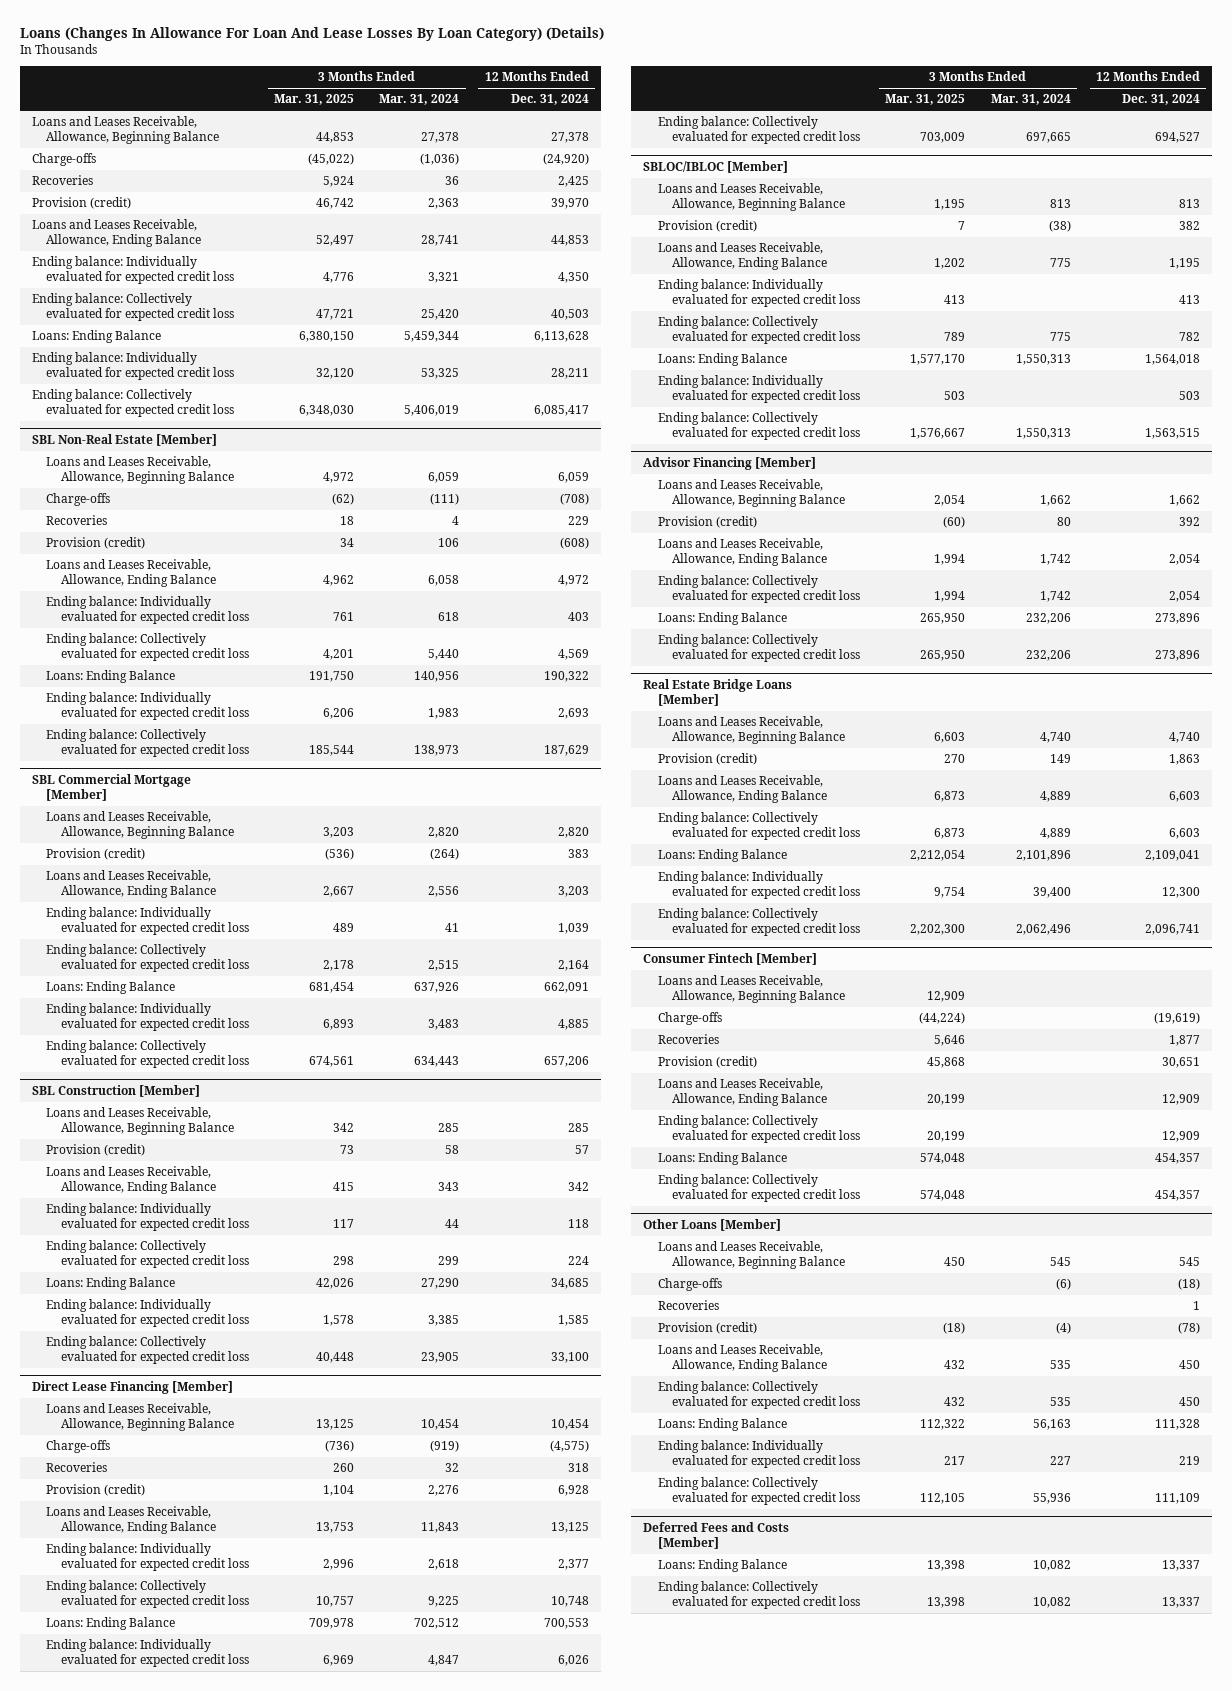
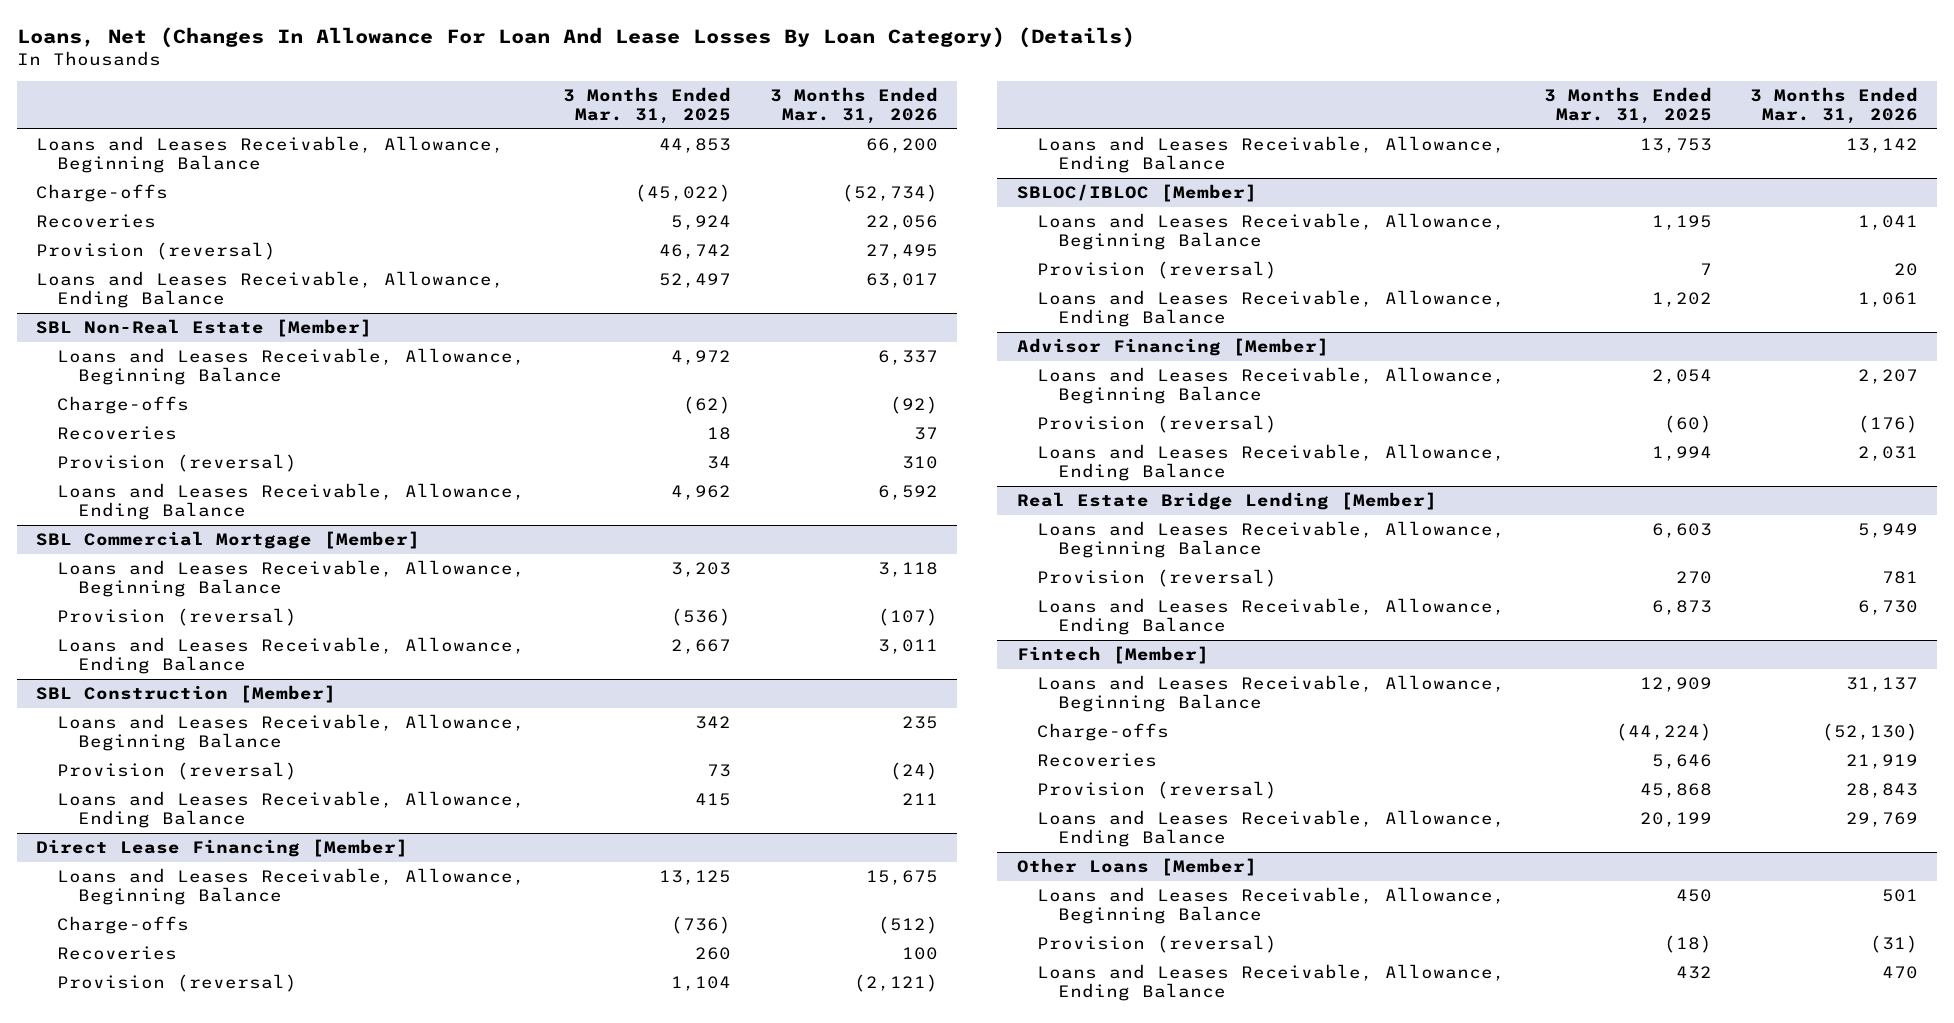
- Loans (Changes In Allowance For Loan And Lease Losses By Loan Category) (Details)
+ Loans, Net (Changes In Allowance For Loan And Lease Losses By Loan Category) (Details)
- | 3 Months Ended Mar. 31, 2025 | 3 Months Ended Mar. 31, 2024 | 12 Months Ended Dec. 31, 2024
+ | 3 Months Ended Mar. 31, 2025 | 3 Months Ended Mar. 31, 2026
- Provision (credit) | 46,742 | 2,363 | 39,970
+ Provision (reversal) | 46,742 | 27,495
- Ending balance: Individually evaluated for expected credit loss | 4,776 | 3,321 | 4,350
- Ending balance: Collectively evaluated for expected credit loss | 47,721 | 25,420 | 40,503
- Loans: Ending Balance | 6,380,150 | 5,459,344 | 6,113,628
- Ending balance: Individually evaluated for expected credit loss | 32,120 | 53,325 | 28,211
- Ending balance: Collectively evaluated for expected credit loss | 6,348,030 | 5,406,019 | 6,085,417
@ SBL Non-Real Estate [Member]
- Provision (credit) | 34 | 106 | (608)
+ Provision (reversal) | 34 | 310
- Ending balance: Individually evaluated for expected credit loss | 761 | 618 | 403
- Ending balance: Collectively evaluated for expected credit loss | 4,201 | 5,440 | 4,569
- Loans: Ending Balance | 191,750 | 140,956 | 190,322
- Ending balance: Individually evaluated for expected credit loss | 6,206 | 1,983 | 2,693
- Ending balance: Collectively evaluated for expected credit loss | 185,544 | 138,973 | 187,629
@ SBL Commercial Mortgage [Member]
- Provision (credit) | (536) | (264) | 383
+ Provision (reversal) | (536) | (107)
- Ending balance: Individually evaluated for expected credit loss | 489 | 41 | 1,039
- Ending balance: Collectively evaluated for expected credit loss | 2,178 | 2,515 | 2,164
- Loans: Ending Balance | 681,454 | 637,926 | 662,091
- Ending balance: Individually evaluated for expected credit loss | 6,893 | 3,483 | 4,885
- Ending balance: Collectively evaluated for expected credit loss | 674,561 | 634,443 | 657,206
@ SBL Construction [Member]
- Provision (credit) | 73 | 58 | 57
+ Provision (reversal) | 73 | (24)
- Ending balance: Individually evaluated for expected credit loss | 117 | 44 | 118
- Ending balance: Collectively evaluated for expected credit loss | 298 | 299 | 224
- Loans: Ending Balance | 42,026 | 27,290 | 34,685
- Ending balance: Individually evaluated for expected credit loss | 1,578 | 3,385 | 1,585
- Ending balance: Collectively evaluated for expected credit loss | 40,448 | 23,905 | 33,100
@ Direct Lease Financing [Member]
- Provision (credit) | 1,104 | 2,276 | 6,928
+ Provision (reversal) | 1,104 | (2,121)
- Ending balance: Individually evaluated for expected credit loss | 2,996 | 2,618 | 2,377
- Ending balance: Collectively evaluated for expected credit loss | 10,757 | 9,225 | 10,748
- Loans: Ending Balance | 709,978 | 702,512 | 700,553
- Ending balance: Individually evaluated for expected credit loss | 6,969 | 4,847 | 6,026
- Ending balance: Collectively evaluated for expected credit loss | 703,009 | 697,665 | 694,527
@ SBLOC/IBLOC [Member]
- Provision (credit) | 7 | (38) | 382
+ Provision (reversal) | 7 | 20
- Ending balance: Individually evaluated for expected credit loss | 413 | | 413
- Ending balance: Collectively evaluated for expected credit loss | 789 | 775 | 782
- Loans: Ending Balance | 1,577,170 | 1,550,313 | 1,564,018
- Ending balance: Individually evaluated for expected credit loss | 503 | | 503
- Ending balance: Collectively evaluated for expected credit loss | 1,576,667 | 1,550,313 | 1,563,515
@ Advisor Financing [Member]
- Provision (credit) | (60) | 80 | 392
+ Provision (reversal) | (60) | (176)
- Ending balance: Collectively evaluated for expected credit loss | 1,994 | 1,742 | 2,054
- Loans: Ending Balance | 265,950 | 232,206 | 273,896
- Ending balance: Collectively evaluated for expected credit loss | 265,950 | 232,206 | 273,896
- Real Estate Bridge Loans [Member]
+ Real Estate Bridge Lending [Member]
- Provision (credit) | 270 | 149 | 1,863
+ Provision (reversal) | 270 | 781
- Ending balance: Collectively evaluated for expected credit loss | 6,873 | 4,889 | 6,603
- Loans: Ending Balance | 2,212,054 | 2,101,896 | 2,109,041
- Ending balance: Individually evaluated for expected credit loss | 9,754 | 39,400 | 12,300
- Ending balance: Collectively evaluated for expected credit loss | 2,202,300 | 2,062,496 | 2,096,741
- Consumer Fintech [Member]
+ Fintech [Member]
- Provision (credit) | 45,868 | | 30,651
+ Provision (reversal) | 45,868 | 28,843
- Ending balance: Collectively evaluated for expected credit loss | 20,199 | | 12,909
- Loans: Ending Balance | 574,048 | | 454,357
- Ending balance: Collectively evaluated for expected credit loss | 574,048 | | 454,357
@ Other Loans [Member]
- Charge-offs | | (6) | (18)
- Recoveries | | | 1
- Provision (credit) | (18) | (4) | (78)
+ Provision (reversal) | (18) | (31)
- Ending balance: Collectively evaluated for expected credit loss | 432 | 535 | 450
- Loans: Ending Balance | 112,322 | 56,163 | 111,328
- Ending balance: Individually evaluated for expected credit loss | 217 | 227 | 219
- Ending balance: Collectively evaluated for expected credit loss | 112,105 | 55,936 | 111,109
- Deferred Fees and Costs [Member]
- Loans: Ending Balance | 13,398 | 10,082 | 13,337
- Ending balance: Collectively evaluated for expected credit loss | 13,398 | 10,082 | 13,337

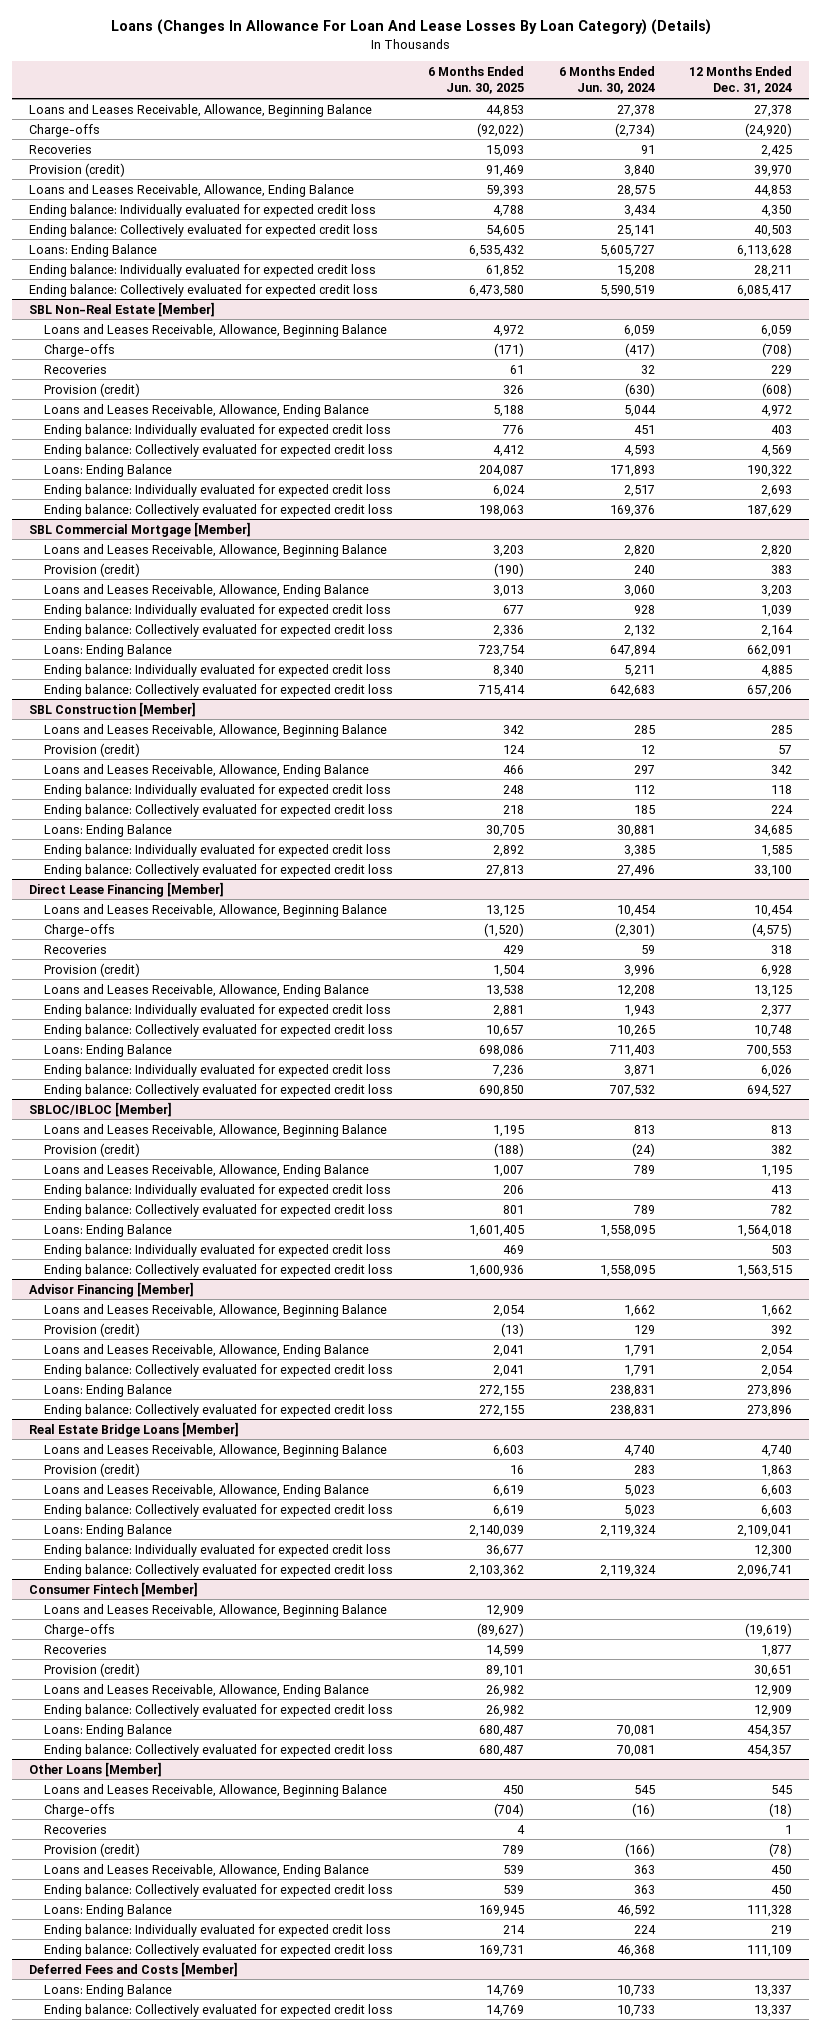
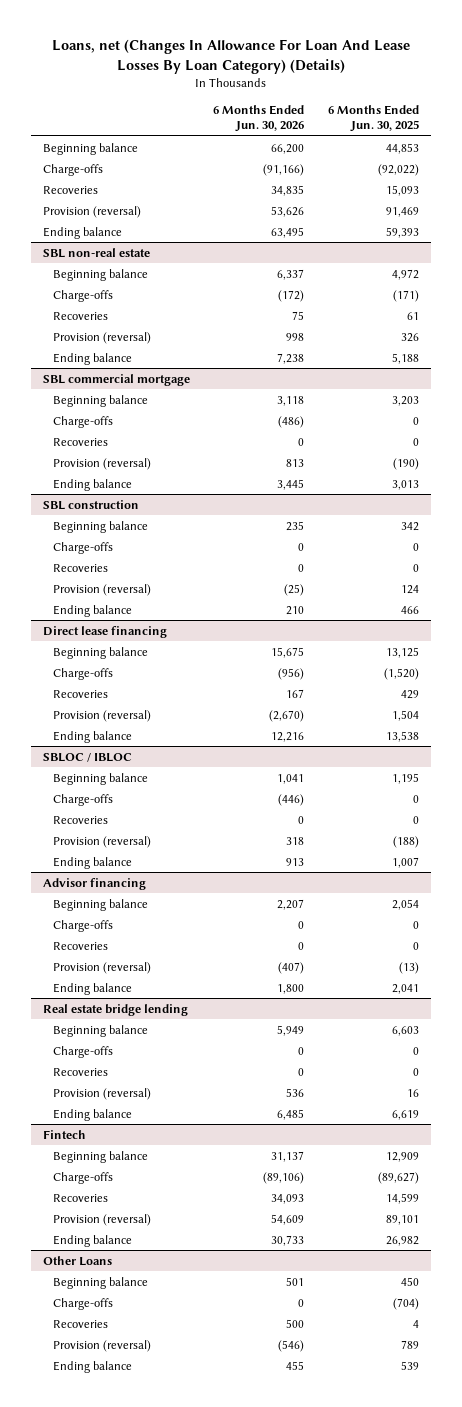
- Loans (Changes In Allowance For Loan And Lease Losses By Loan Category) (Details)
+ Loans, net (Changes In Allowance For Loan And Lease Losses By Loan Category) (Details)
- | 6 Months Ended Jun. 30, 2025 | 6 Months Ended Jun. 30, 2024 | 12 Months Ended Dec. 31, 2024
+ | 6 Months Ended Jun. 30, 2026 | 6 Months Ended Jun. 30, 2025
- Loans and Leases Receivable, Allowance, Beginning Balance | 44,853 | 27,378 | 27,378
+ Beginning balance | 66,200 | 44,853
- Provision (credit) | 91,469 | 3,840 | 39,970
- Loans and Leases Receivable, Allowance, Ending Balance | 59,393 | 28,575 | 44,853
- Ending balance: Individually evaluated for expected credit loss | 4,788 | 3,434 | 4,350
- Ending balance: Collectively evaluated for expected credit loss | 54,605 | 25,141 | 40,503
- Loans: Ending Balance | 6,535,432 | 5,605,727 | 6,113,628
- Ending balance: Individually evaluated for expected credit loss | 61,852 | 15,208 | 28,211
- Ending balance: Collectively evaluated for expected credit loss | 6,473,580 | 5,590,519 | 6,085,417
- SBL Non-Real Estate [Member]
- Loans and Leases Receivable, Allowance, Beginning Balance | 4,972 | 6,059 | 6,059
+ Provision (reversal) | 53,626 | 91,469
+ Ending balance | 63,495 | 59,393
+ SBL non-real estate
+ Beginning balance | 6,337 | 4,972
- Provision (credit) | 326 | (630) | (608)
- Loans and Leases Receivable, Allowance, Ending Balance | 5,188 | 5,044 | 4,972
- Ending balance: Individually evaluated for expected credit loss | 776 | 451 | 403
- Ending balance: Collectively evaluated for expected credit loss | 4,412 | 4,593 | 4,569
- Loans: Ending Balance | 204,087 | 171,893 | 190,322
- Ending balance: Individually evaluated for expected credit loss | 6,024 | 2,517 | 2,693
- Ending balance: Collectively evaluated for expected credit loss | 198,063 | 169,376 | 187,629
- SBL Commercial Mortgage [Member]
- Loans and Leases Receivable, Allowance, Beginning Balance | 3,203 | 2,820 | 2,820
- Provision (credit) | (190) | 240 | 383
- Loans and Leases Receivable, Allowance, Ending Balance | 3,013 | 3,060 | 3,203
- Ending balance: Individually evaluated for expected credit loss | 677 | 928 | 1,039
- Ending balance: Collectively evaluated for expected credit loss | 2,336 | 2,132 | 2,164
- Loans: Ending Balance | 723,754 | 647,894 | 662,091
- Ending balance: Individually evaluated for expected credit loss | 8,340 | 5,211 | 4,885
- Ending balance: Collectively evaluated for expected credit loss | 715,414 | 642,683 | 657,206
- SBL Construction [Member]
- Loans and Leases Receivable, Allowance, Beginning Balance | 342 | 285 | 285
- Provision (credit) | 124 | 12 | 57
- Loans and Leases Receivable, Allowance, Ending Balance | 466 | 297 | 342
- Ending balance: Individually evaluated for expected credit loss | 248 | 112 | 118
- Ending balance: Collectively evaluated for expected credit loss | 218 | 185 | 224
- Loans: Ending Balance | 30,705 | 30,881 | 34,685
- Ending balance: Individually evaluated for expected credit loss | 2,892 | 3,385 | 1,585
- Ending balance: Collectively evaluated for expected credit loss | 27,813 | 27,496 | 33,100
- Direct Lease Financing [Member]
- Loans and Leases Receivable, Allowance, Beginning Balance | 13,125 | 10,454 | 10,454
+ Provision (reversal) | 998 | 326
+ Ending balance | 7,238 | 5,188
+ SBL commercial mortgage
+ Beginning balance | 3,118 | 3,203
+ Charge-offs | (486) | 0
+ Recoveries | 0 | 0
+ Provision (reversal) | 813 | (190)
+ Ending balance | 3,445 | 3,013
+ SBL construction
+ Beginning balance | 235 | 342
+ Charge-offs | 0 | 0
+ Recoveries | 0 | 0
+ Provision (reversal) | (25) | 124
+ Ending balance | 210 | 466
+ Direct lease financing
+ Beginning balance | 15,675 | 13,125
- Provision (credit) | 1,504 | 3,996 | 6,928
- Loans and Leases Receivable, Allowance, Ending Balance | 13,538 | 12,208 | 13,125
- Ending balance: Individually evaluated for expected credit loss | 2,881 | 1,943 | 2,377
- Ending balance: Collectively evaluated for expected credit loss | 10,657 | 10,265 | 10,748
- Loans: Ending Balance | 698,086 | 711,403 | 700,553
- Ending balance: Individually evaluated for expected credit loss | 7,236 | 3,871 | 6,026
- Ending balance: Collectively evaluated for expected credit loss | 690,850 | 707,532 | 694,527
- SBLOC/IBLOC [Member]
- Loans and Leases Receivable, Allowance, Beginning Balance | 1,195 | 813 | 813
- Provision (credit) | (188) | (24) | 382
- Loans and Leases Receivable, Allowance, Ending Balance | 1,007 | 789 | 1,195
- Ending balance: Individually evaluated for expected credit loss | 206 | | 413
- Ending balance: Collectively evaluated for expected credit loss | 801 | 789 | 782
- Loans: Ending Balance | 1,601,405 | 1,558,095 | 1,564,018
- Ending balance: Individually evaluated for expected credit loss | 469 | | 503
- Ending balance: Collectively evaluated for expected credit loss | 1,600,936 | 1,558,095 | 1,563,515
- Advisor Financing [Member]
- Loans and Leases Receivable, Allowance, Beginning Balance | 2,054 | 1,662 | 1,662
- Provision (credit) | (13) | 129 | 392
- Loans and Leases Receivable, Allowance, Ending Balance | 2,041 | 1,791 | 2,054
- Ending balance: Collectively evaluated for expected credit loss | 2,041 | 1,791 | 2,054
- Loans: Ending Balance | 272,155 | 238,831 | 273,896
- Ending balance: Collectively evaluated for expected credit loss | 272,155 | 238,831 | 273,896
- Real Estate Bridge Loans [Member]
- Loans and Leases Receivable, Allowance, Beginning Balance | 6,603 | 4,740 | 4,740
- Provision (credit) | 16 | 283 | 1,863
- Loans and Leases Receivable, Allowance, Ending Balance | 6,619 | 5,023 | 6,603
- Ending balance: Collectively evaluated for expected credit loss | 6,619 | 5,023 | 6,603
- Loans: Ending Balance | 2,140,039 | 2,119,324 | 2,109,041
- Ending balance: Individually evaluated for expected credit loss | 36,677 | | 12,300
- Ending balance: Collectively evaluated for expected credit loss | 2,103,362 | 2,119,324 | 2,096,741
- Consumer Fintech [Member]
- Loans and Leases Receivable, Allowance, Beginning Balance | 12,909 | |
+ Provision (reversal) | (2,670) | 1,504
+ Ending balance | 12,216 | 13,538
+ SBLOC / IBLOC
+ Beginning balance | 1,041 | 1,195
+ Charge-offs | (446) | 0
+ Recoveries | 0 | 0
+ Provision (reversal) | 318 | (188)
+ Ending balance | 913 | 1,007
+ Advisor financing
+ Beginning balance | 2,207 | 2,054
+ Charge-offs | 0 | 0
+ Recoveries | 0 | 0
+ Provision (reversal) | (407) | (13)
+ Ending balance | 1,800 | 2,041
+ Real estate bridge lending
+ Beginning balance | 5,949 | 6,603
+ Charge-offs | 0 | 0
+ Recoveries | 0 | 0
+ Provision (reversal) | 536 | 16
+ Ending balance | 6,485 | 6,619
+ Fintech
+ Beginning balance | 31,137 | 12,909
- Provision (credit) | 89,101 | | 30,651
- Loans and Leases Receivable, Allowance, Ending Balance | 26,982 | | 12,909
- Ending balance: Collectively evaluated for expected credit loss | 26,982 | | 12,909
- Loans: Ending Balance | 680,487 | 70,081 | 454,357
- Ending balance: Collectively evaluated for expected credit loss | 680,487 | 70,081 | 454,357
- Other Loans [Member]
- Loans and Leases Receivable, Allowance, Beginning Balance | 450 | 545 | 545
+ Provision (reversal) | 54,609 | 89,101
+ Ending balance | 30,733 | 26,982
+ Other Loans
+ Beginning balance | 501 | 450
- Provision (credit) | 789 | (166) | (78)
- Loans and Leases Receivable, Allowance, Ending Balance | 539 | 363 | 450
- Ending balance: Collectively evaluated for expected credit loss | 539 | 363 | 450
- Loans: Ending Balance | 169,945 | 46,592 | 111,328
- Ending balance: Individually evaluated for expected credit loss | 214 | 224 | 219
- Ending balance: Collectively evaluated for expected credit loss | 169,731 | 46,368 | 111,109
- Deferred Fees and Costs [Member]
- Loans: Ending Balance | 14,769 | 10,733 | 13,337
- Ending balance: Collectively evaluated for expected credit loss | 14,769 | 10,733 | 13,337
+ Provision (reversal) | (546) | 789
+ Ending balance | 455 | 539

